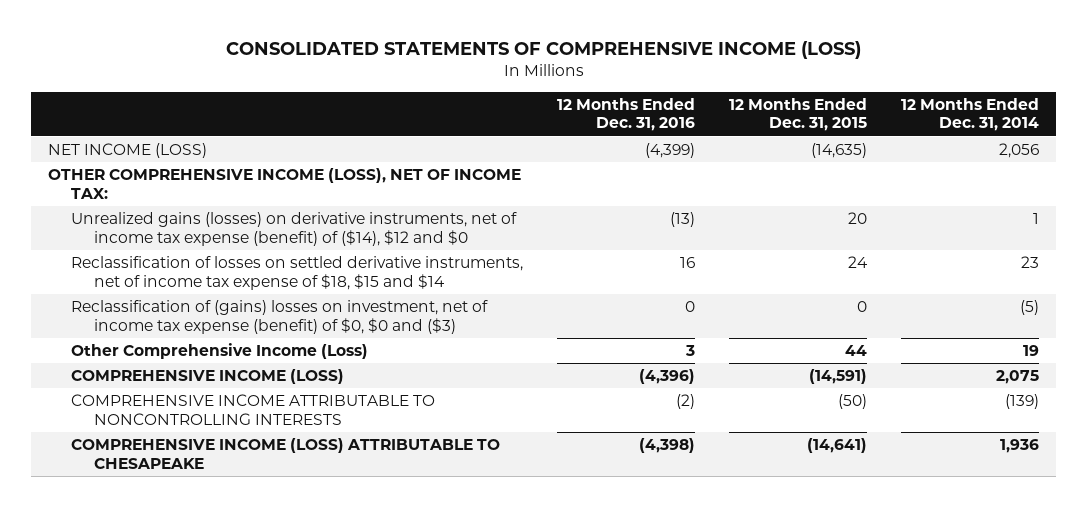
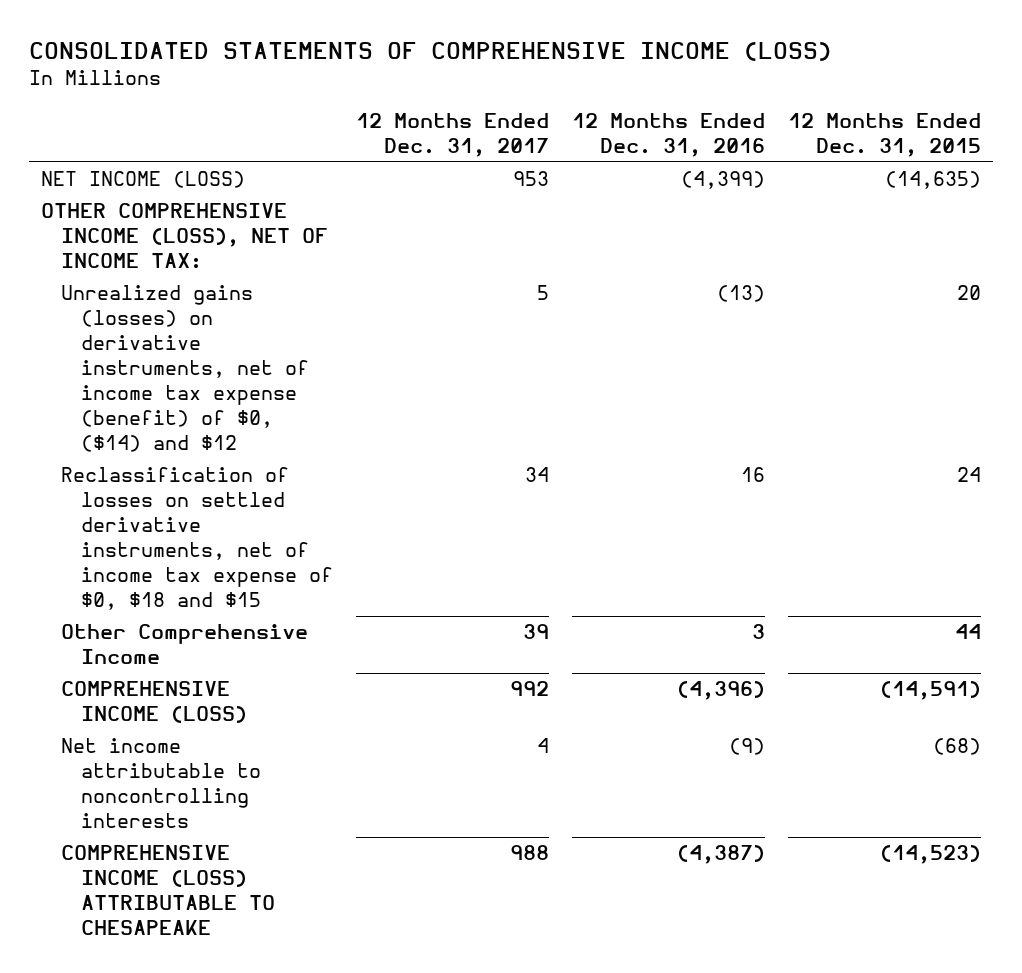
- | 12 Months Ended Dec. 31, 2016 | 12 Months Ended Dec. 31, 2015 | 12 Months Ended Dec. 31, 2014
+ | 12 Months Ended Dec. 31, 2017 | 12 Months Ended Dec. 31, 2016 | 12 Months Ended Dec. 31, 2015
- Unrealized gains (losses) on derivative instruments, net of income tax expense (benefit) of ($14), $12 and $0 | (13) | 20 | 1
- Reclassification of losses on settled derivative instruments, net of income tax expense of $18, $15 and $14 | 16 | 24 | 23
- Reclassification of (gains) losses on investment, net of income tax expense (benefit) of $0, $0 and ($3) | 0 | 0 | (5)
- Other Comprehensive Income (Loss) | 3 | 44 | 19
+ Unrealized gains (losses) on derivative instruments, net of income tax expense (benefit) of $0, ($14) and $12 | 5 | (13) | 20
+ Reclassification of losses on settled derivative instruments, net of income tax expense of $0, $18 and $15 | 34 | 16 | 24
+ Other Comprehensive Income | 39 | 3 | 44
- COMPREHENSIVE INCOME ATTRIBUTABLE TO NONCONTROLLING INTERESTS | (2) | (50) | (139)
- COMPREHENSIVE INCOME (LOSS) ATTRIBUTABLE TO CHESAPEAKE | (4,398) | (14,641) | 1,936
+ Net income attributable to noncontrolling interests | 4 | (9) | (68)
+ COMPREHENSIVE INCOME (LOSS) ATTRIBUTABLE TO CHESAPEAKE | 988 | (4,387) | (14,523)

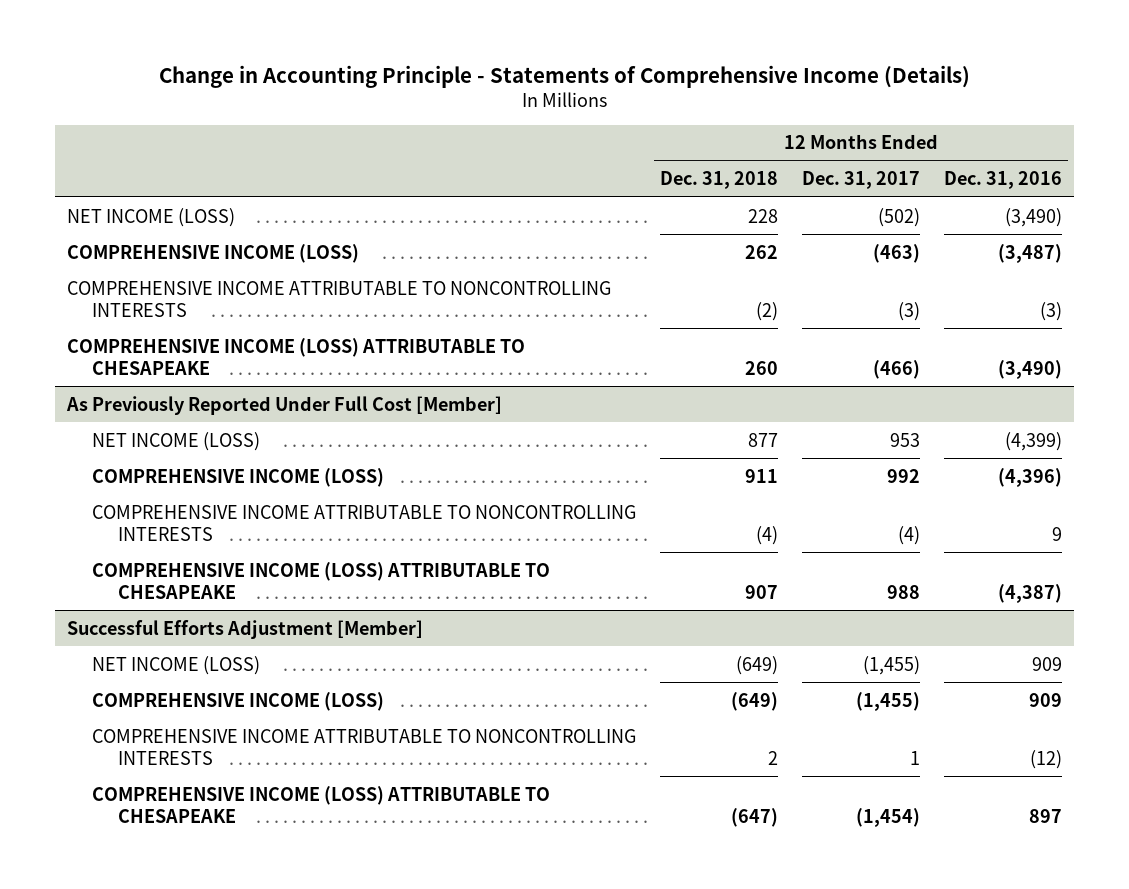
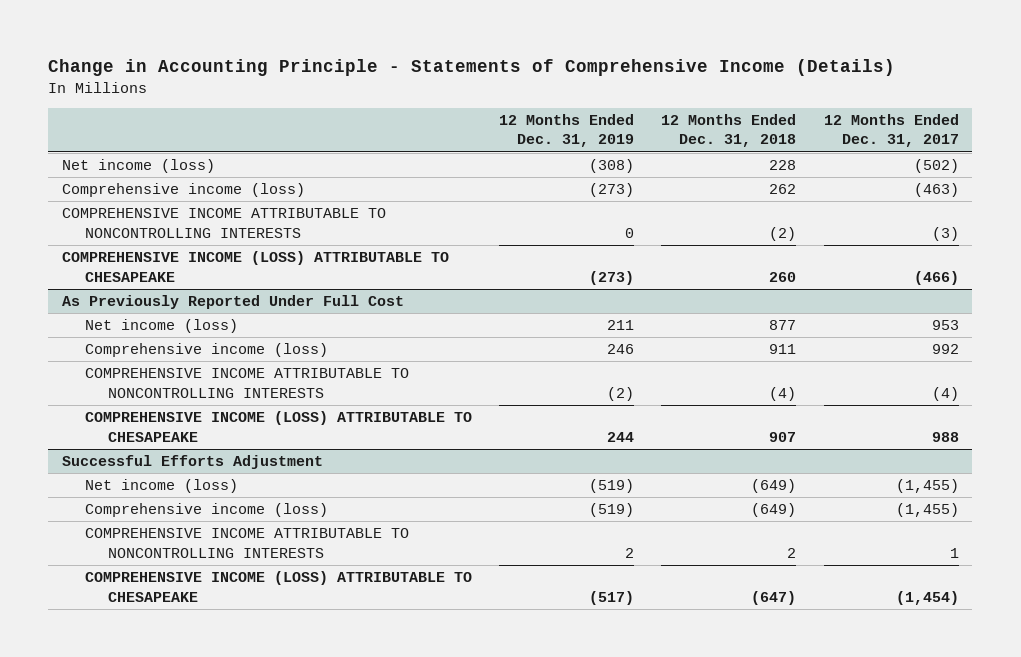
- | 12 Months Ended Dec. 31, 2018 | 12 Months Ended Dec. 31, 2017 | 12 Months Ended Dec. 31, 2016
+ | 12 Months Ended Dec. 31, 2019 | 12 Months Ended Dec. 31, 2018 | 12 Months Ended Dec. 31, 2017
- NET INCOME (LOSS) | 228 | (502) | (3,490)
- COMPREHENSIVE INCOME (LOSS) | 262 | (463) | (3,487)
+ Net income (loss) | (308) | 228 | (502)
+ Comprehensive income (loss) | (273) | 262 | (463)
- As Previously Reported Under Full Cost [Member]
- NET INCOME (LOSS) | 877 | 953 | (4,399)
- COMPREHENSIVE INCOME (LOSS) | 911 | 992 | (4,396)
+ As Previously Reported Under Full Cost
+ Net income (loss) | 211 | 877 | 953
+ Comprehensive income (loss) | 246 | 911 | 992
- Successful Efforts Adjustment [Member]
- NET INCOME (LOSS) | (649) | (1,455) | 909
- COMPREHENSIVE INCOME (LOSS) | (649) | (1,455) | 909
+ Successful Efforts Adjustment
+ Net income (loss) | (519) | (649) | (1,455)
+ Comprehensive income (loss) | (519) | (649) | (1,455)

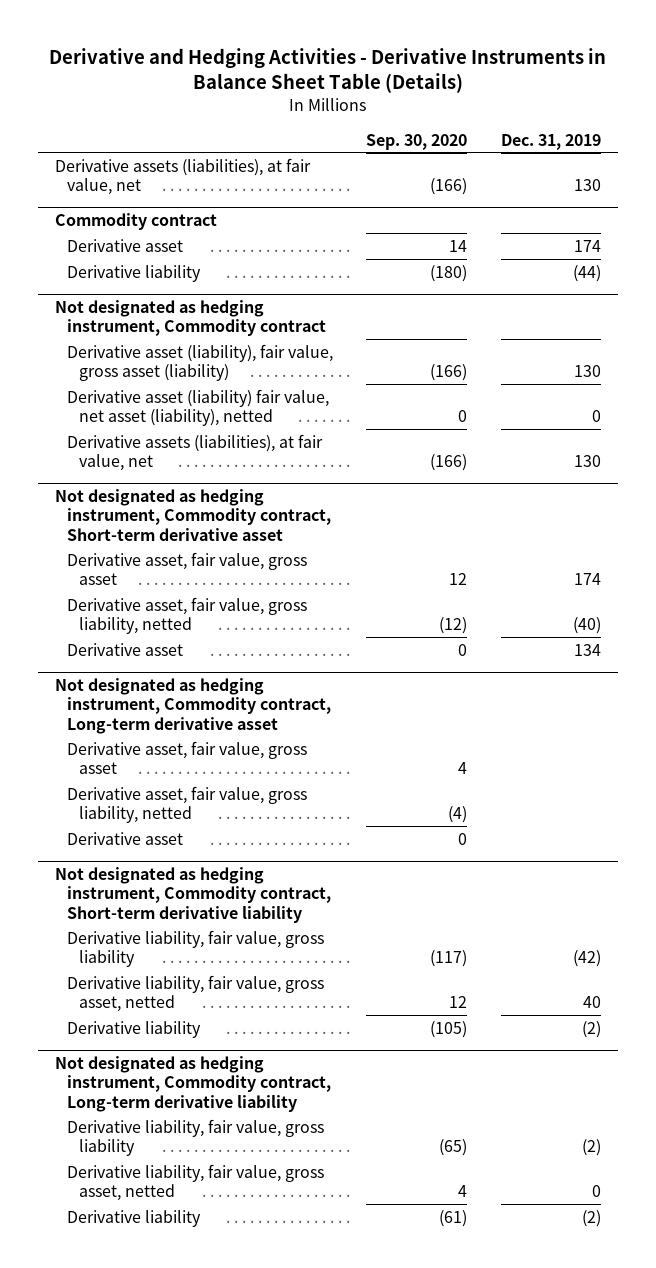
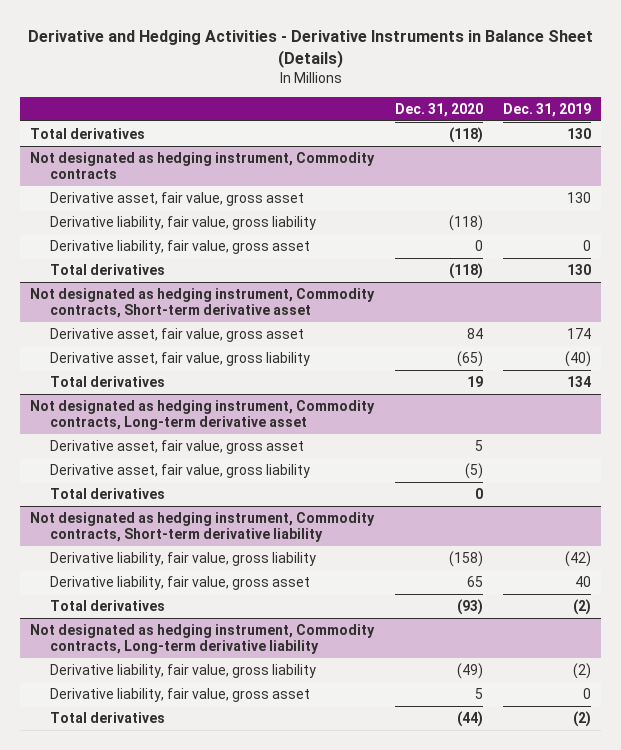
- Derivative and Hedging Activities - Derivative Instruments in Balance Sheet Table (Details)
+ Derivative and Hedging Activities - Derivative Instruments in Balance Sheet (Details)
- | Sep. 30, 2020 | Dec. 31, 2019
+ | Dec. 31, 2020 | Dec. 31, 2019
- Derivative assets (liabilities), at fair value, net | (166) | 130
- Commodity contract
- Derivative asset | 14 | 174
- Derivative liability | (180) | (44)
- Not designated as hedging instrument, Commodity contract
- Derivative asset (liability), fair value, gross asset (liability) | (166) | 130
- Derivative asset (liability) fair value, net asset (liability), netted | 0 | 0
- Derivative assets (liabilities), at fair value, net | (166) | 130
- Not designated as hedging instrument, Commodity contract, Short-term derivative asset
+ Total derivatives | (118) | 130
+ Not designated as hedging instrument, Commodity contracts
+ Derivative asset, fair value, gross asset | | 130
+ Derivative liability, fair value, gross liability | (118) |
+ Derivative liability, fair value, gross asset | 0 | 0
+ Total derivatives | (118) | 130
+ Not designated as hedging instrument, Commodity contracts, Short-term derivative asset
- Derivative asset, fair value, gross liability, netted | (12) | (40)
- Derivative asset | 0 | 134
- Not designated as hedging instrument, Commodity contract, Long-term derivative asset
+ Derivative asset, fair value, gross liability | (65) | (40)
+ Total derivatives | 19 | 134
+ Not designated as hedging instrument, Commodity contracts, Long-term derivative asset
- Derivative asset, fair value, gross liability, netted | (4) |
- Derivative asset | 0 |
- Not designated as hedging instrument, Commodity contract, Short-term derivative liability
+ Derivative asset, fair value, gross liability | (5) |
+ Total derivatives | 0 |
+ Not designated as hedging instrument, Commodity contracts, Short-term derivative liability
- Derivative liability, fair value, gross asset, netted | 12 | 40
- Derivative liability | (105) | (2)
- Not designated as hedging instrument, Commodity contract, Long-term derivative liability
+ Derivative liability, fair value, gross asset | 65 | 40
+ Total derivatives | (93) | (2)
+ Not designated as hedging instrument, Commodity contracts, Long-term derivative liability
- Derivative liability, fair value, gross asset, netted | 4 | 0
- Derivative liability | (61) | (2)
+ Derivative liability, fair value, gross asset | 5 | 0
+ Total derivatives | (44) | (2)

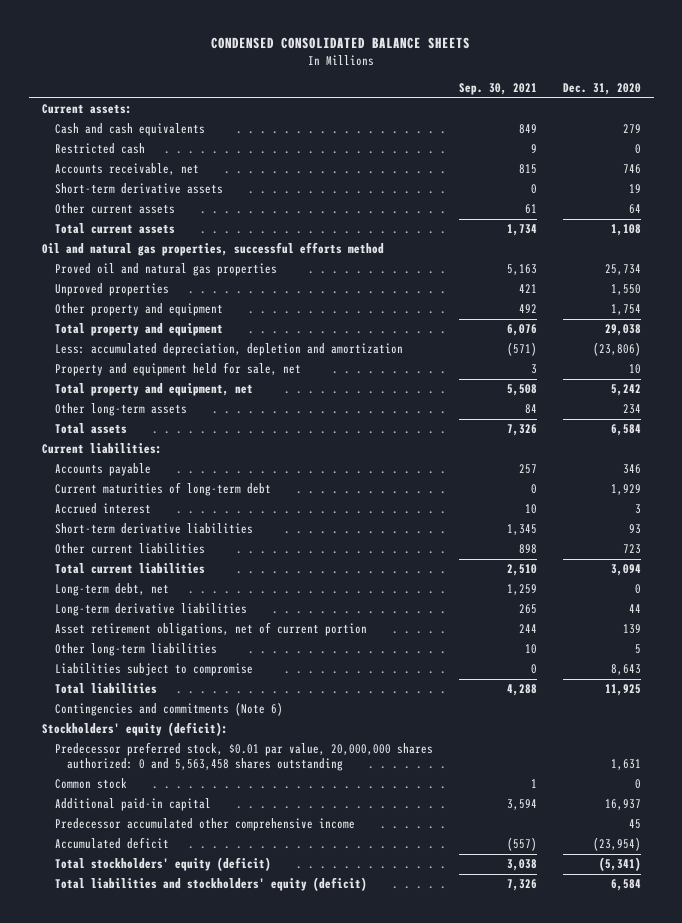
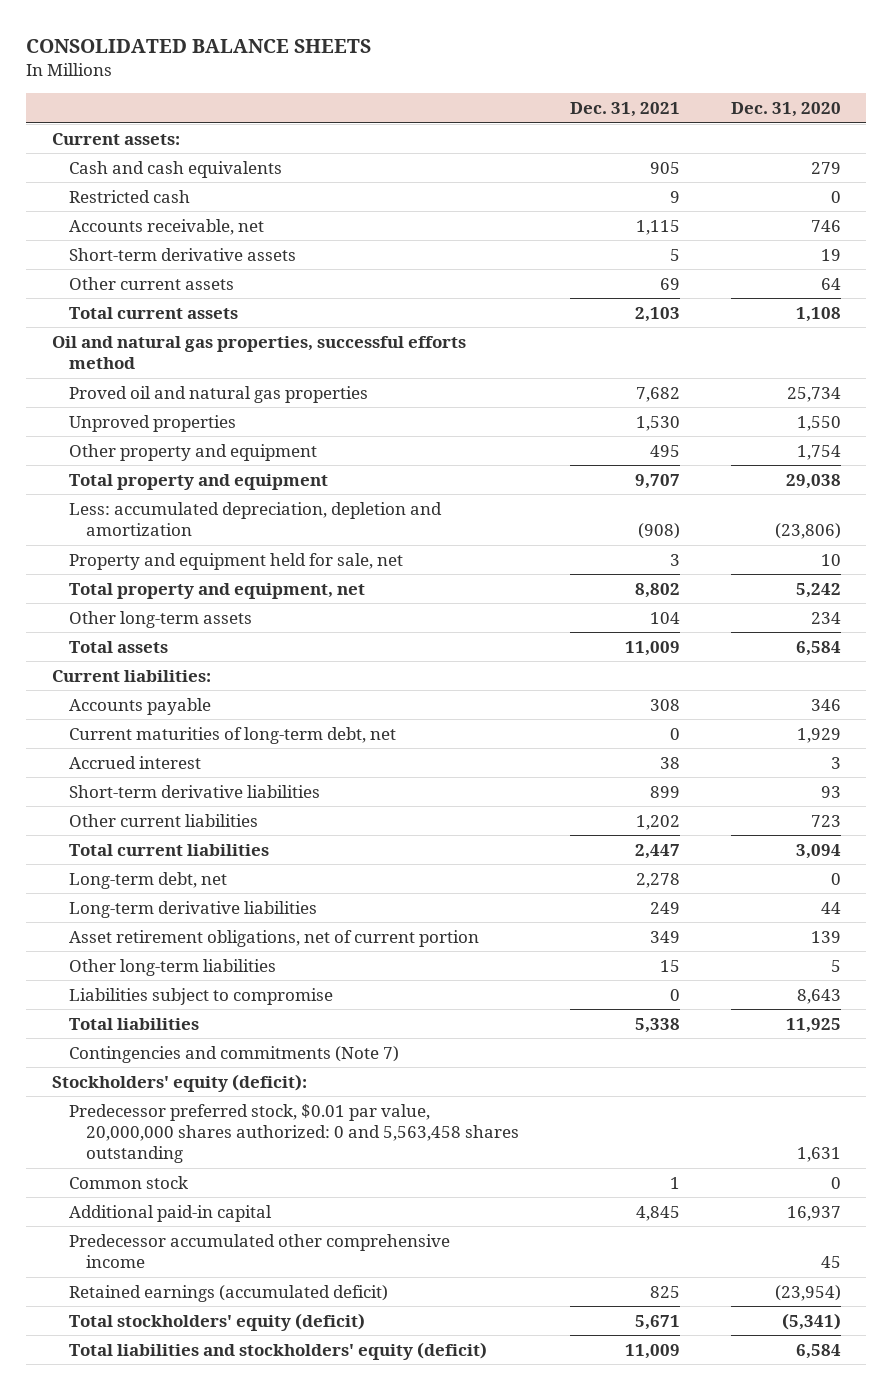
- CONDENSED CONSOLIDATED BALANCE SHEETS
+ CONSOLIDATED BALANCE SHEETS
- | Sep. 30, 2021 | Dec. 31, 2020
+ | Dec. 31, 2021 | Dec. 31, 2020
- Current maturities of long-term debt | 0 | 1,929
+ Current maturities of long-term debt, net | 0 | 1,929
- Contingencies and commitments (Note 6)
+ Contingencies and commitments (Note 7)
- Accumulated deficit | (557) | (23,954)
+ Retained earnings (accumulated deficit) | 825 | (23,954)

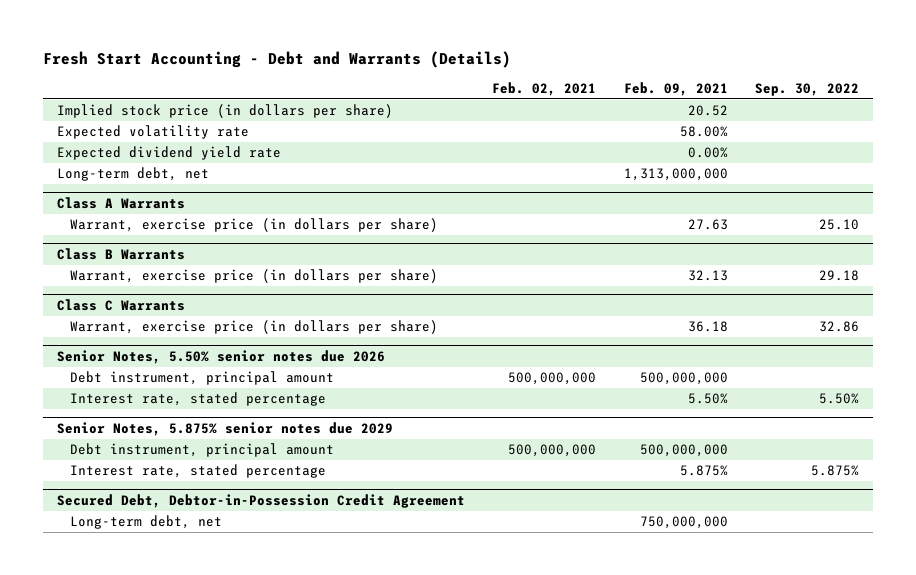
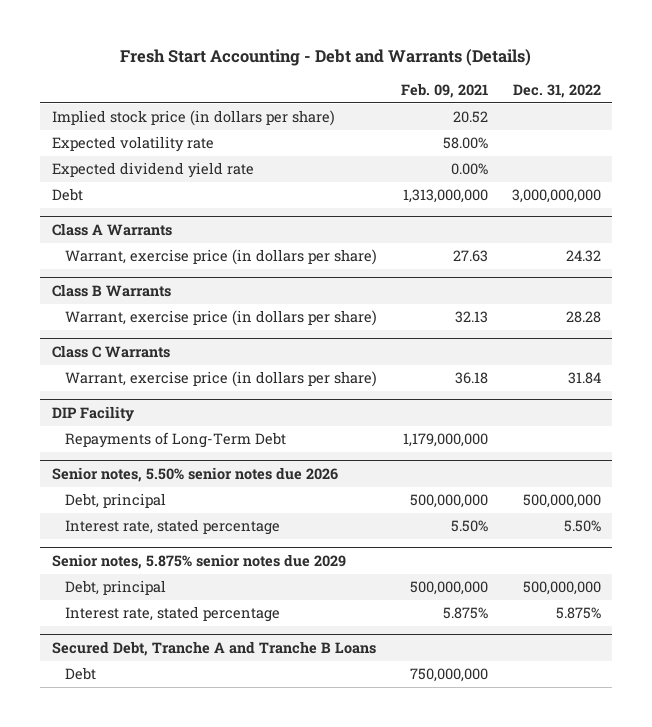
- | Feb. 02, 2021 | Feb. 09, 2021 | Sep. 30, 2022
+ | Feb. 09, 2021 | Dec. 31, 2022
- Long-term debt, net | | 1,313,000,000 |
+ Debt | 1,313,000,000 | 3,000,000,000
- Senior Notes, 5.50% senior notes due 2026
- Debt instrument, principal amount | 500,000,000 | 500,000,000 |
+ DIP Facility
+ Repayments of Long-Term Debt | 1,179,000,000 |
+ Senior notes, 5.50% senior notes due 2026
+ Debt, principal | 500,000,000 | 500,000,000
- Senior Notes, 5.875% senior notes due 2029
- Debt instrument, principal amount | 500,000,000 | 500,000,000 |
+ Senior notes, 5.875% senior notes due 2029
+ Debt, principal | 500,000,000 | 500,000,000
- Secured Debt, Debtor-in-Possession Credit Agreement
- Long-term debt, net | | 750,000,000 |
+ Secured Debt, Tranche A and Tranche B Loans
+ Debt | 750,000,000 |

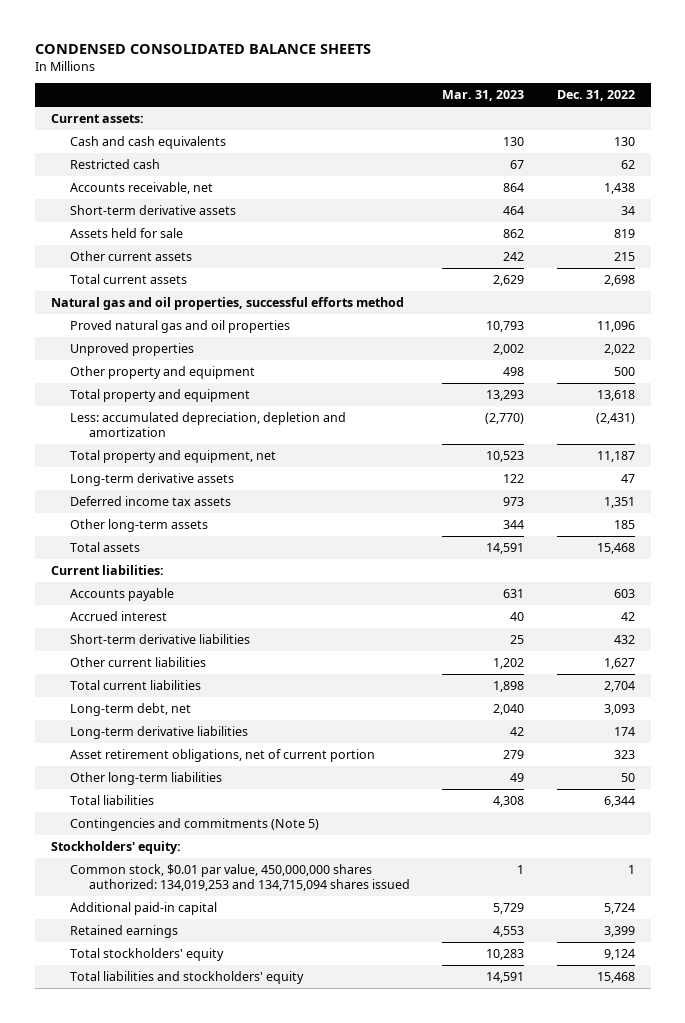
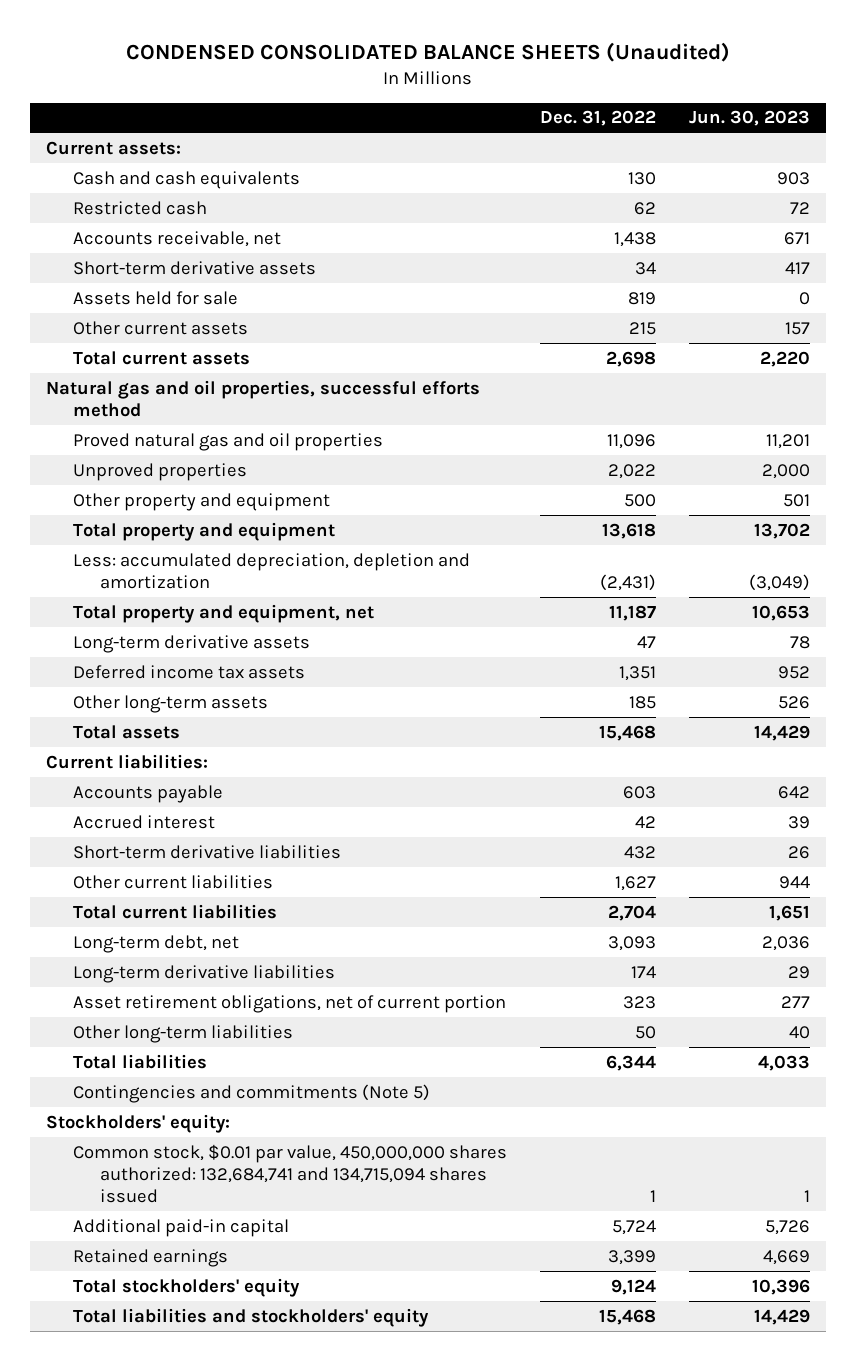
- CONDENSED CONSOLIDATED BALANCE SHEETS
+ CONDENSED CONSOLIDATED BALANCE SHEETS (Unaudited)
- | Mar. 31, 2023 | Dec. 31, 2022
+ | Dec. 31, 2022 | Jun. 30, 2023
- Common stock, $0.01 par value, 450,000,000 shares authorized: 134,019,253 and 134,715,094 shares issued | 1 | 1
+ Common stock, $0.01 par value, 450,000,000 shares authorized: 132,684,741 and 134,715,094 shares issued | 1 | 1

